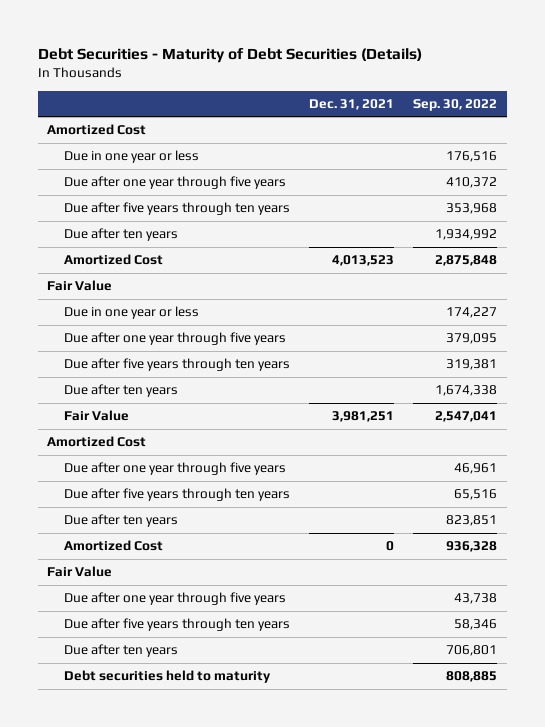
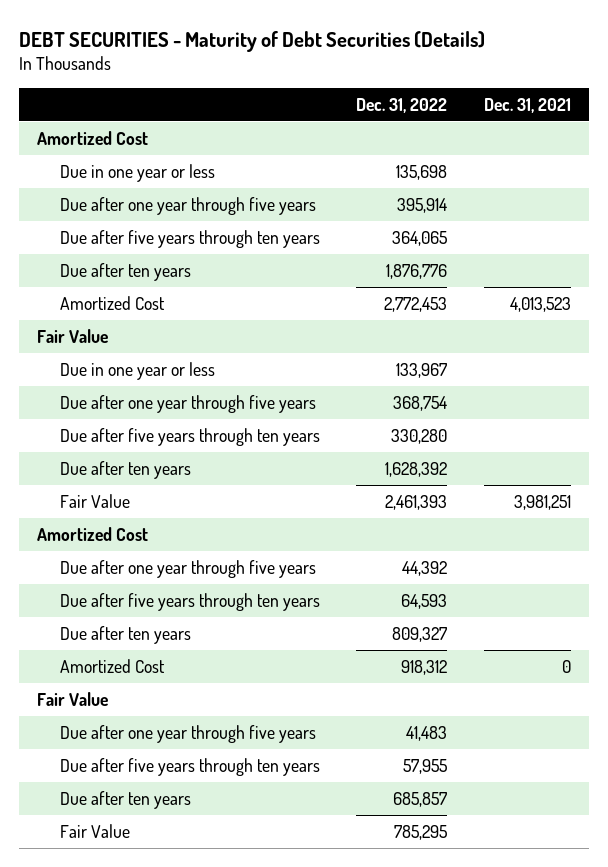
- Debt Securities - Maturity of Debt Securities (Details)
+ DEBT SECURITIES - Maturity of Debt Securities (Details)
- | Dec. 31, 2021 | Sep. 30, 2022
+ | Dec. 31, 2022 | Dec. 31, 2021
- Debt securities held to maturity | | 808,885
+ Fair Value | 785,295 |

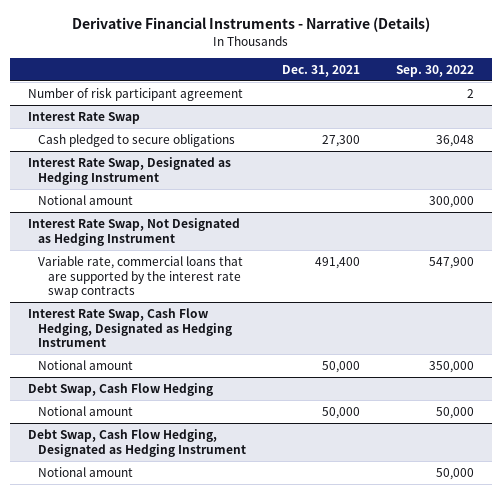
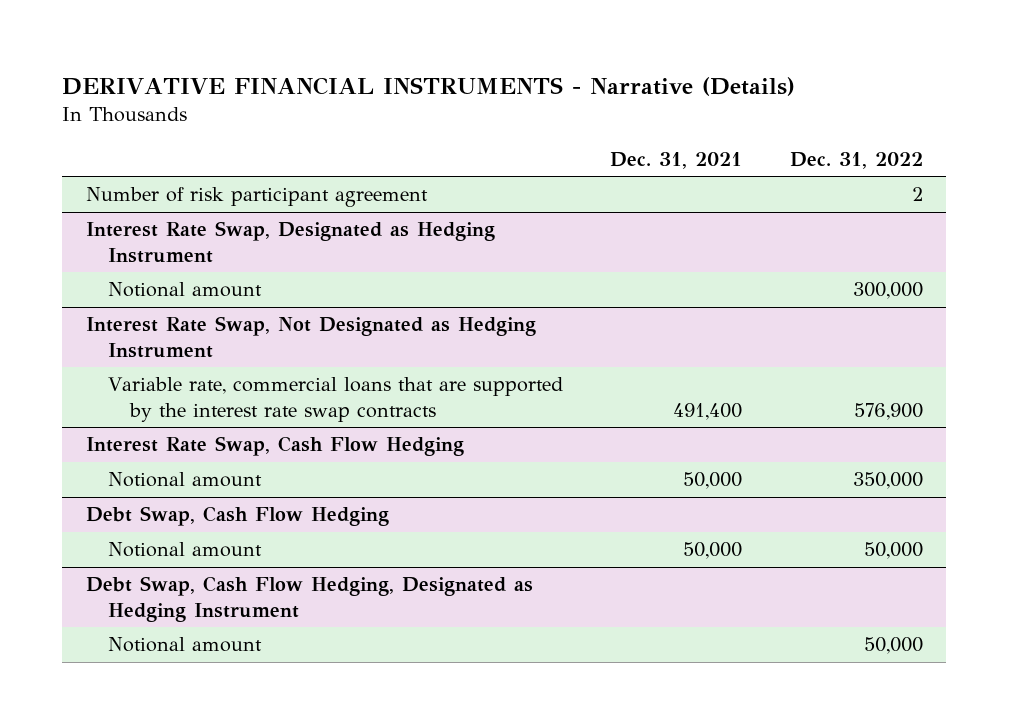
- Derivative Financial Instruments - Narrative (Details)
+ DERIVATIVE FINANCIAL INSTRUMENTS - Narrative (Details)
- | Dec. 31, 2021 | Sep. 30, 2022
+ | Dec. 31, 2021 | Dec. 31, 2022
- Interest Rate Swap
- Cash pledged to secure obligations | 27,300 | 36,048
- Interest Rate Swap, Cash Flow Hedging, Designated as Hedging Instrument
+ Interest Rate Swap, Cash Flow Hedging

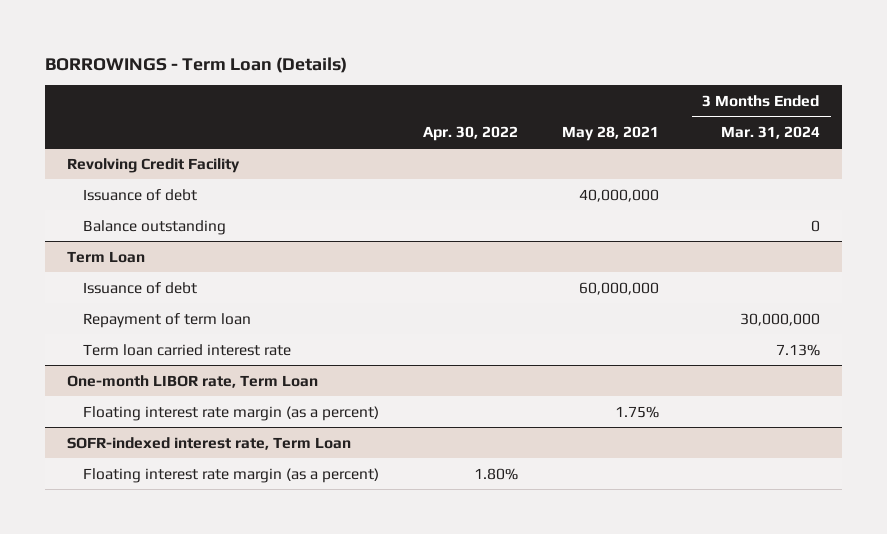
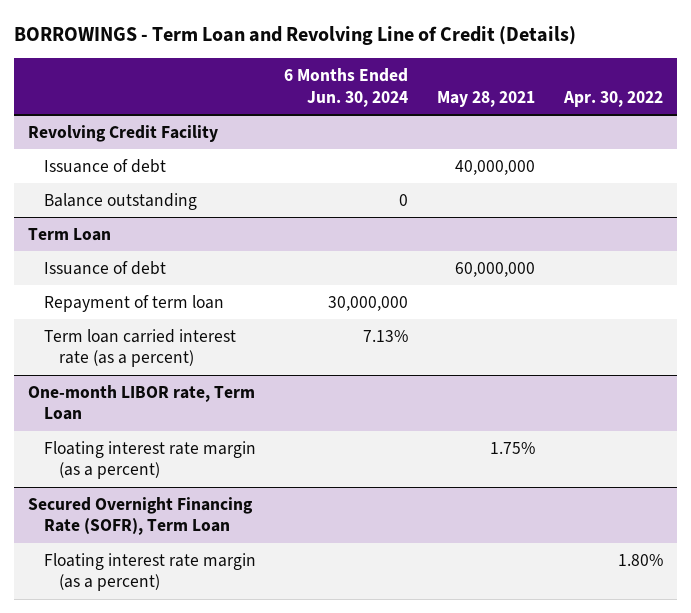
- BORROWINGS - Term Loan (Details)
+ BORROWINGS - Term Loan and Revolving Line of Credit (Details)
- | Apr. 30, 2022 | May 28, 2021 | 3 Months Ended Mar. 31, 2024
+ | 6 Months Ended Jun. 30, 2024 | May 28, 2021 | Apr. 30, 2022
@ Term Loan
- Term loan carried interest rate | | | 7.13%
+ Term loan carried interest rate (as a percent) | 7.13% | |
- SOFR-indexed interest rate, Term Loan
+ Secured Overnight Financing Rate (SOFR), Term Loan

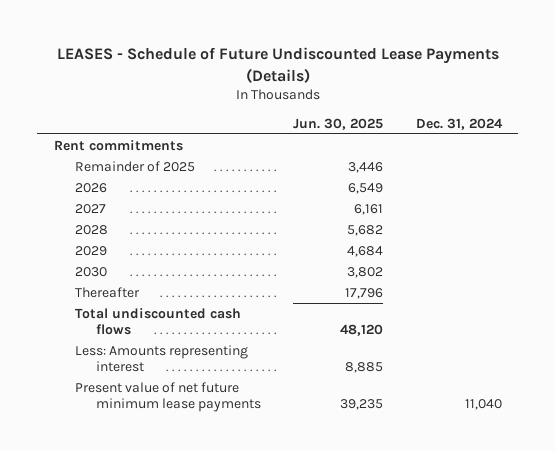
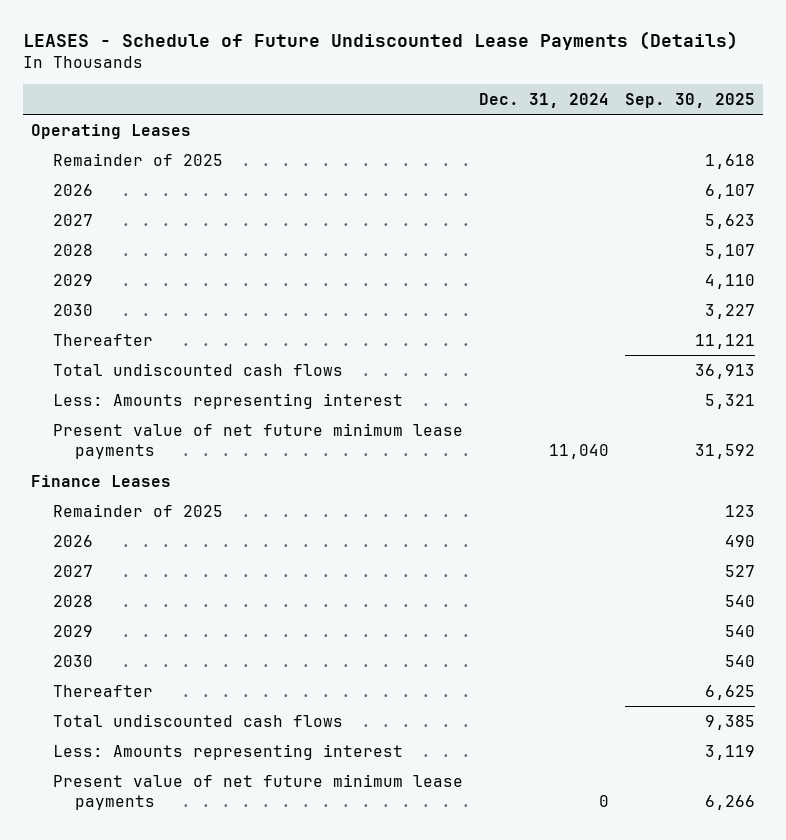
- | Jun. 30, 2025 | Dec. 31, 2024
+ | Dec. 31, 2024 | Sep. 30, 2025
- Rent commitments
+ Operating Leases
+ Finance Leases
+ Remainder of 2025 | | 123
+ 2026 | | 490
+ 2027 | | 527
+ 2028 | | 540
+ 2029 | | 540
+ 2030 | | 540
+ Thereafter | | 6,625
+ Total undiscounted cash flows | | 9,385
+ Less: Amounts representing interest | | 3,119
+ Present value of net future minimum lease payments | 0 | 6,266

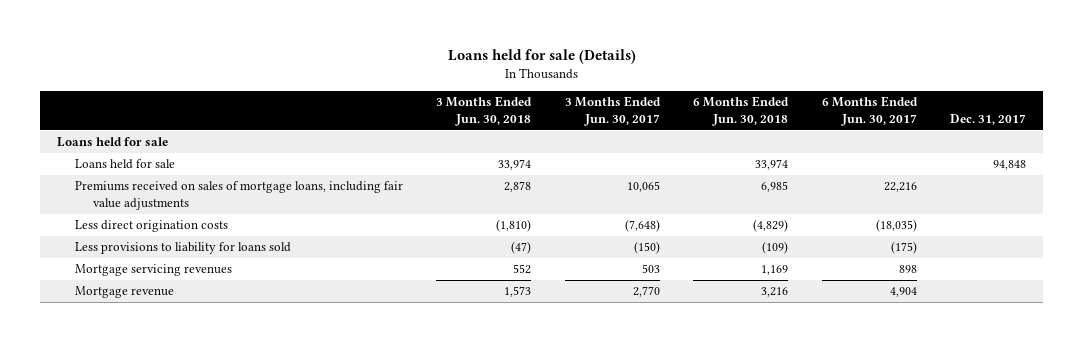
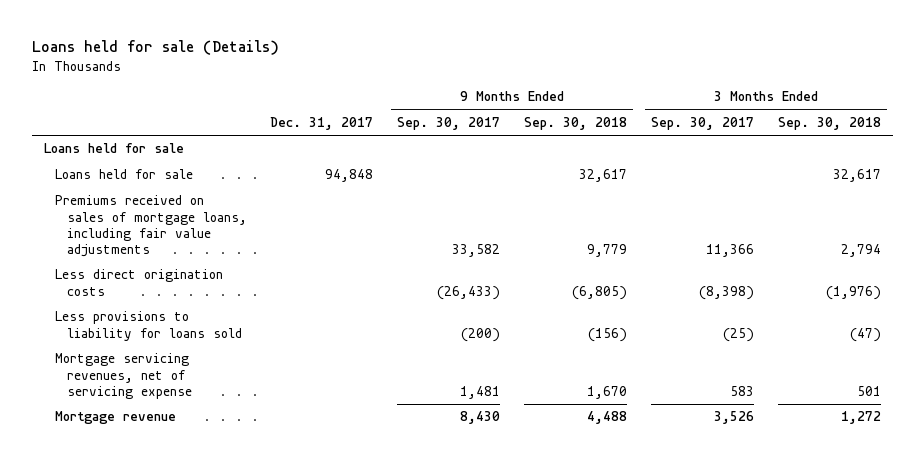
- | 3 Months Ended Jun. 30, 2018 | 3 Months Ended Jun. 30, 2017 | 6 Months Ended Jun. 30, 2018 | 6 Months Ended Jun. 30, 2017 | Dec. 31, 2017
+ | Dec. 31, 2017 | 9 Months Ended Sep. 30, 2017 | 9 Months Ended Sep. 30, 2018 | 3 Months Ended Sep. 30, 2017 | 3 Months Ended Sep. 30, 2018
- Mortgage servicing revenues | 552 | 503 | 1,169 | 898 |
+ Mortgage servicing revenues, net of servicing expense | | 1,481 | 1,670 | 583 | 501

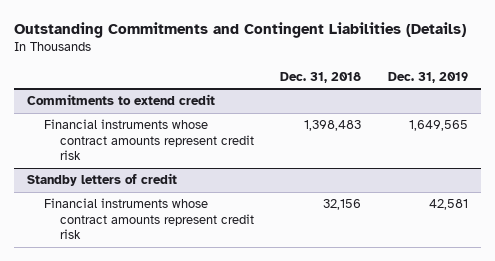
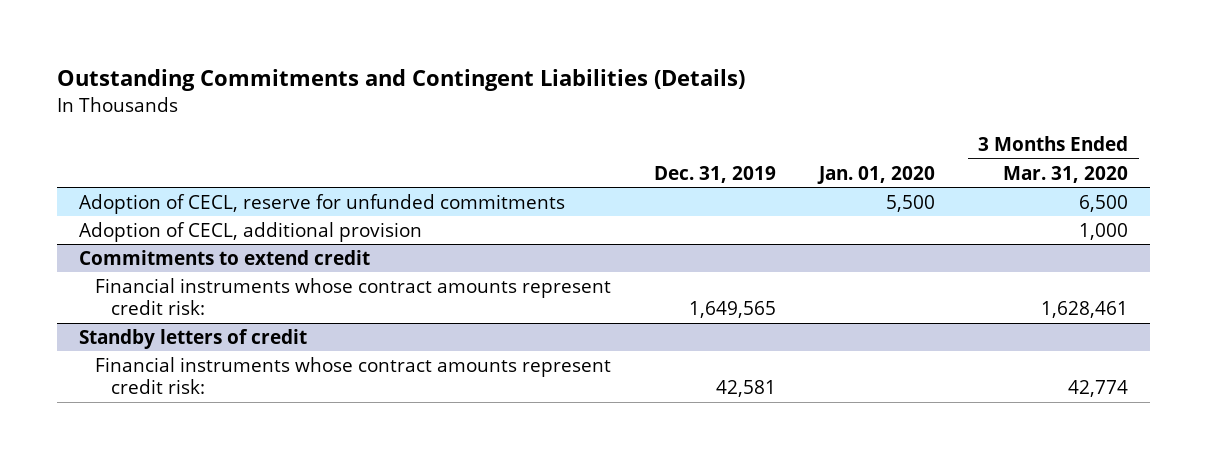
- | Dec. 31, 2018 | Dec. 31, 2019
+ | Dec. 31, 2019 | Jan. 01, 2020 | 3 Months Ended Mar. 31, 2020
+ Adoption of CECL, reserve for unfunded commitments | | 5,500 | 6,500
+ Adoption of CECL, additional provision | | | 1,000
@ Commitments to extend credit
- Financial instruments whose contract amounts represent credit risk | 1,398,483 | 1,649,565
+ Financial instruments whose contract amounts represent credit risk: | 1,649,565 | | 1,628,461
@ Standby letters of credit
- Financial instruments whose contract amounts represent credit risk | 32,156 | 42,581
+ Financial instruments whose contract amounts represent credit risk: | 42,581 | | 42,774

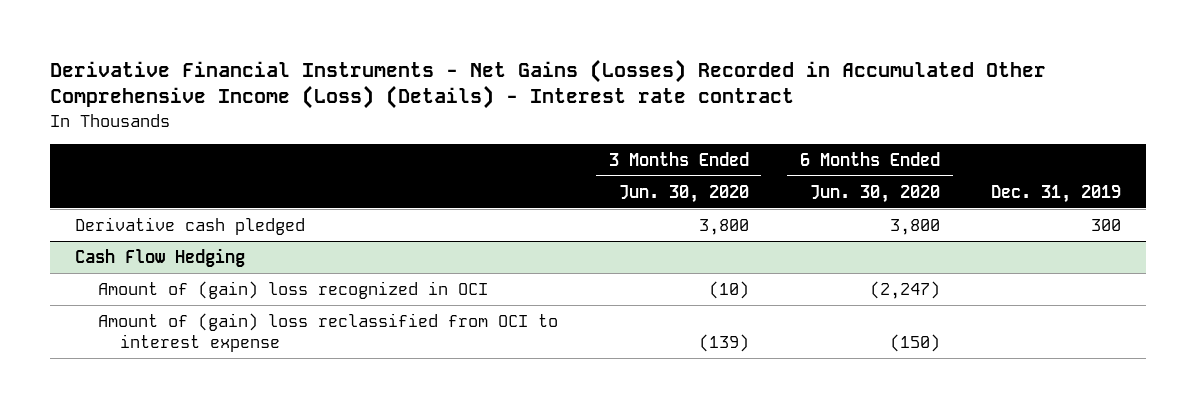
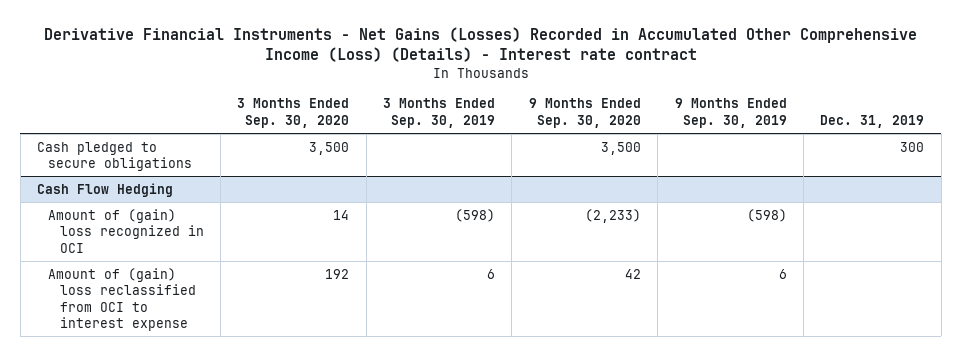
- | 3 Months Ended Jun. 30, 2020 | 6 Months Ended Jun. 30, 2020 | Dec. 31, 2019
+ | 3 Months Ended Sep. 30, 2020 | 3 Months Ended Sep. 30, 2019 | 9 Months Ended Sep. 30, 2020 | 9 Months Ended Sep. 30, 2019 | Dec. 31, 2019
- Derivative cash pledged | 3,800 | 3,800 | 300
+ Cash pledged to secure obligations | 3,500 | | 3,500 | | 300

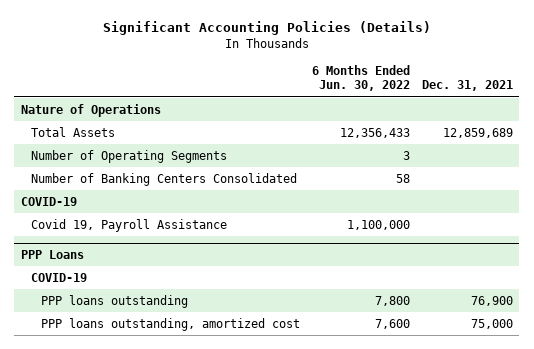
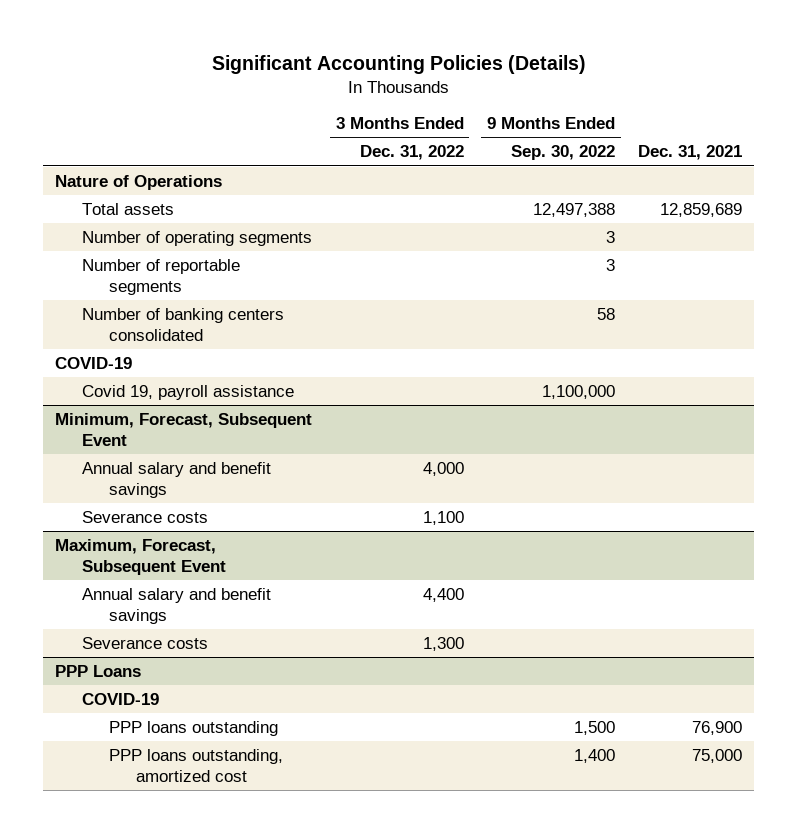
- | 6 Months Ended Jun. 30, 2022 | Dec. 31, 2021
+ | 3 Months Ended Dec. 31, 2022 | 9 Months Ended Sep. 30, 2022 | Dec. 31, 2021
- Total Assets | 12,356,433 | 12,859,689
- Number of Operating Segments | 3 |
- Number of Banking Centers Consolidated | 58 |
+ Total assets | | 12,497,388 | 12,859,689
+ Number of operating segments | | 3 |
+ Number of reportable segments | | 3 |
+ Number of banking centers consolidated | | 58 |
- Covid 19, Payroll Assistance | 1,100,000 |
+ Covid 19, payroll assistance | | 1,100,000 |
+ Minimum, Forecast, Subsequent Event
+ Annual salary and benefit savings | 4,000 | |
+ Severance costs | 1,100 | |
+ Maximum, Forecast, Subsequent Event
+ Annual salary and benefit savings | 4,400 | |
+ Severance costs | 1,300 | |

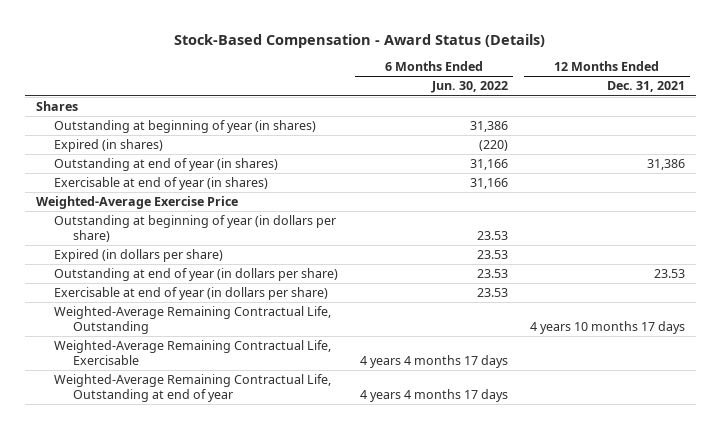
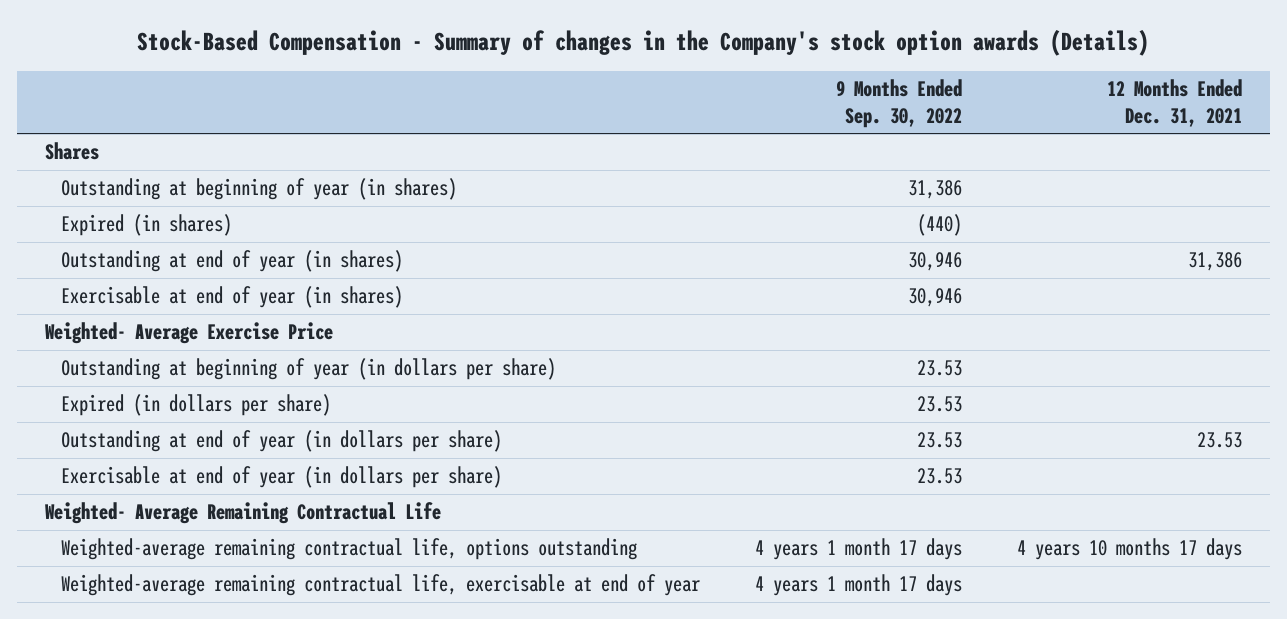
- Stock-Based Compensation - Award Status (Details)
+ Stock-Based Compensation - Summary of changes in the Company's stock option awards (Details)
- | 6 Months Ended Jun. 30, 2022 | 12 Months Ended Dec. 31, 2021
+ | 9 Months Ended Sep. 30, 2022 | 12 Months Ended Dec. 31, 2021
- Weighted-Average Exercise Price
+ Weighted- Average Exercise Price
- Weighted-Average Remaining Contractual Life, Outstanding | | 4 years 10 months 17 days
- Weighted-Average Remaining Contractual Life, Exercisable | 4 years 4 months 17 days |
- Weighted-Average Remaining Contractual Life, Outstanding at end of year | 4 years 4 months 17 days |
+ Weighted- Average Remaining Contractual Life
+ Weighted-average remaining contractual life, options outstanding | 4 years 1 month 17 days | 4 years 10 months 17 days
+ Weighted-average remaining contractual life, exercisable at end of year | 4 years 1 month 17 days |

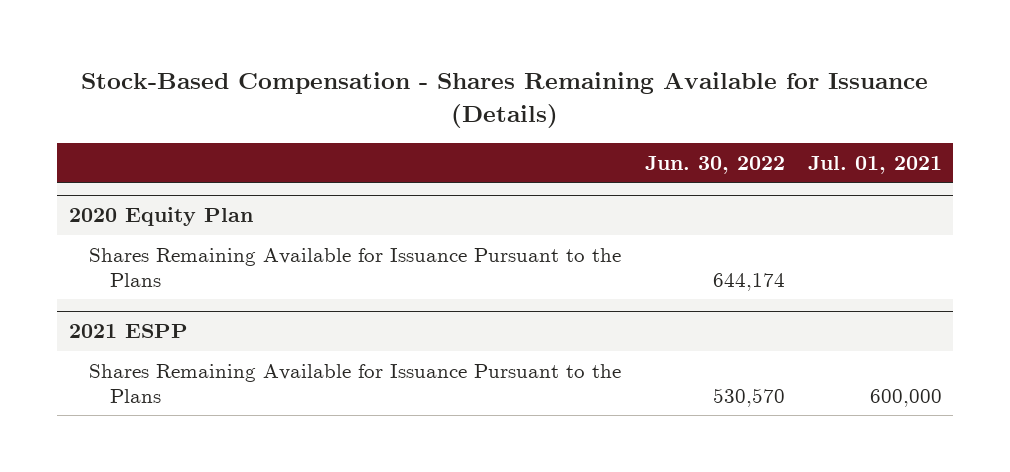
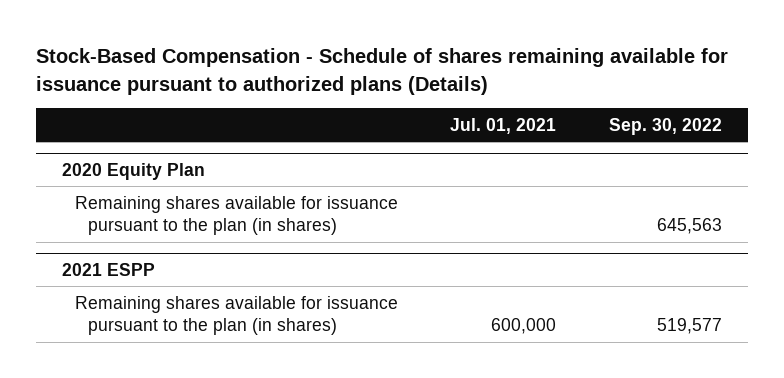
- Stock-Based Compensation - Shares Remaining Available for Issuance (Details)
+ Stock-Based Compensation - Schedule of shares remaining available for issuance pursuant to authorized plans (Details)
- | Jun. 30, 2022 | Jul. 01, 2021
+ | Jul. 01, 2021 | Sep. 30, 2022
@ 2020 Equity Plan
- Shares Remaining Available for Issuance Pursuant to the Plans | 644,174 |
+ Remaining shares available for issuance pursuant to the plan (in shares) | | 645,563
@ 2021 ESPP
- Shares Remaining Available for Issuance Pursuant to the Plans | 530,570 | 600,000
+ Remaining shares available for issuance pursuant to the plan (in shares) | 600,000 | 519,577

